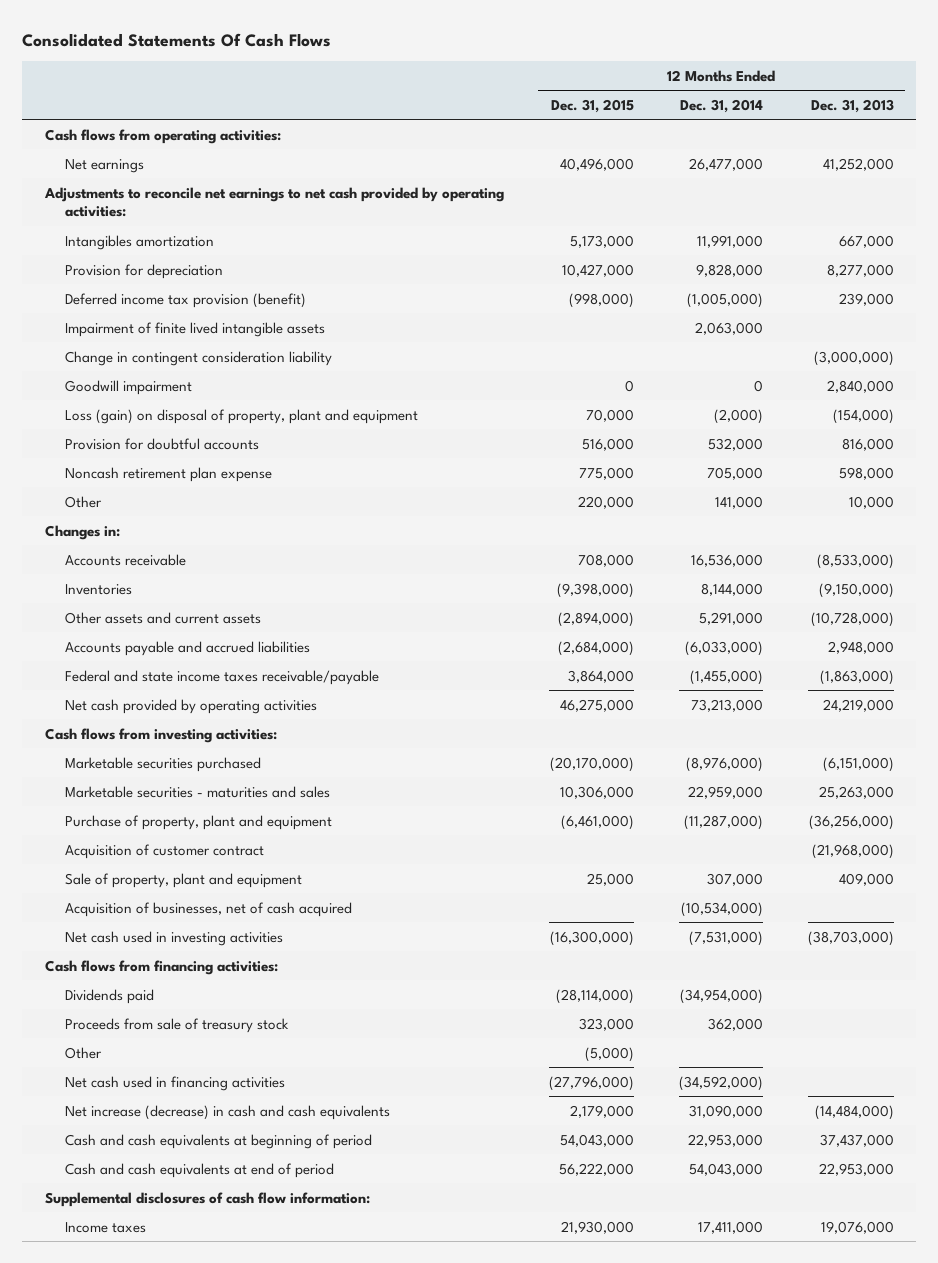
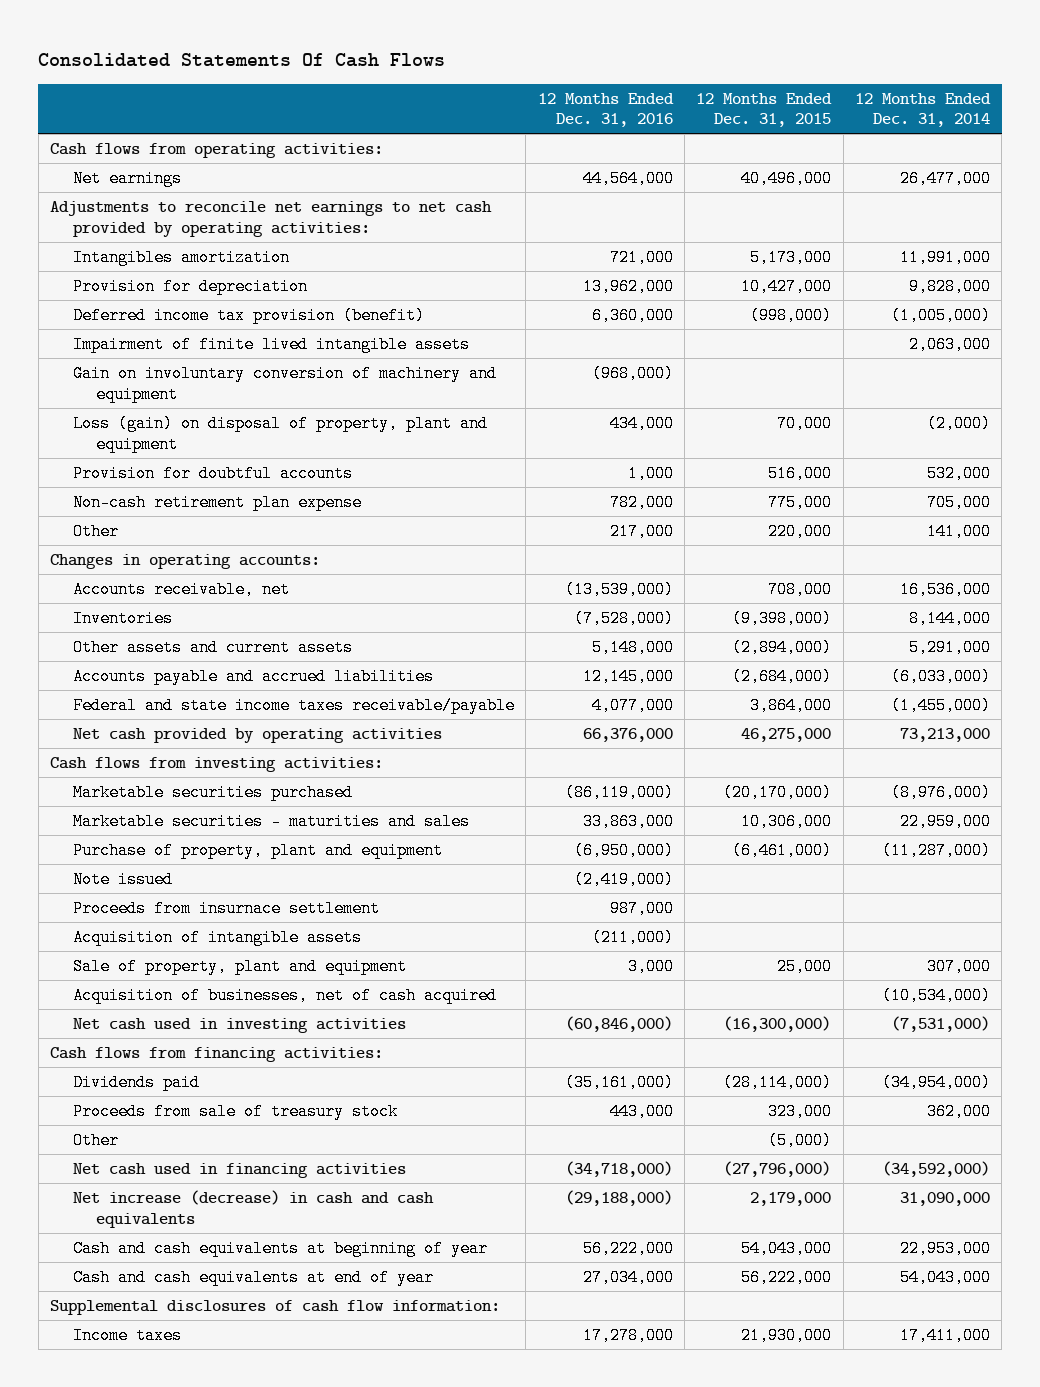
- | 12 Months Ended Dec. 31, 2015 | 12 Months Ended Dec. 31, 2014 | 12 Months Ended Dec. 31, 2013
+ | 12 Months Ended Dec. 31, 2016 | 12 Months Ended Dec. 31, 2015 | 12 Months Ended Dec. 31, 2014
- Change in contingent consideration liability | | | (3,000,000)
- Goodwill impairment | 0 | 0 | 2,840,000
+ Gain on involuntary conversion of machinery and equipment | (968,000) | |
- Noncash retirement plan expense | 775,000 | 705,000 | 598,000
+ Non-cash retirement plan expense | 782,000 | 775,000 | 705,000
- Changes in:
- Accounts receivable | 708,000 | 16,536,000 | (8,533,000)
+ Changes in operating accounts:
+ Accounts receivable, net | (13,539,000) | 708,000 | 16,536,000
- Acquisition of customer contract | | | (21,968,000)
+ Note issued | (2,419,000) | |
+ Proceeds from insurnace settlement | 987,000 | |
+ Acquisition of intangible assets | (211,000) | |
- Cash and cash equivalents at beginning of period | 54,043,000 | 22,953,000 | 37,437,000
- Cash and cash equivalents at end of period | 56,222,000 | 54,043,000 | 22,953,000
+ Cash and cash equivalents at beginning of year | 56,222,000 | 54,043,000 | 22,953,000
+ Cash and cash equivalents at end of year | 27,034,000 | 56,222,000 | 54,043,000

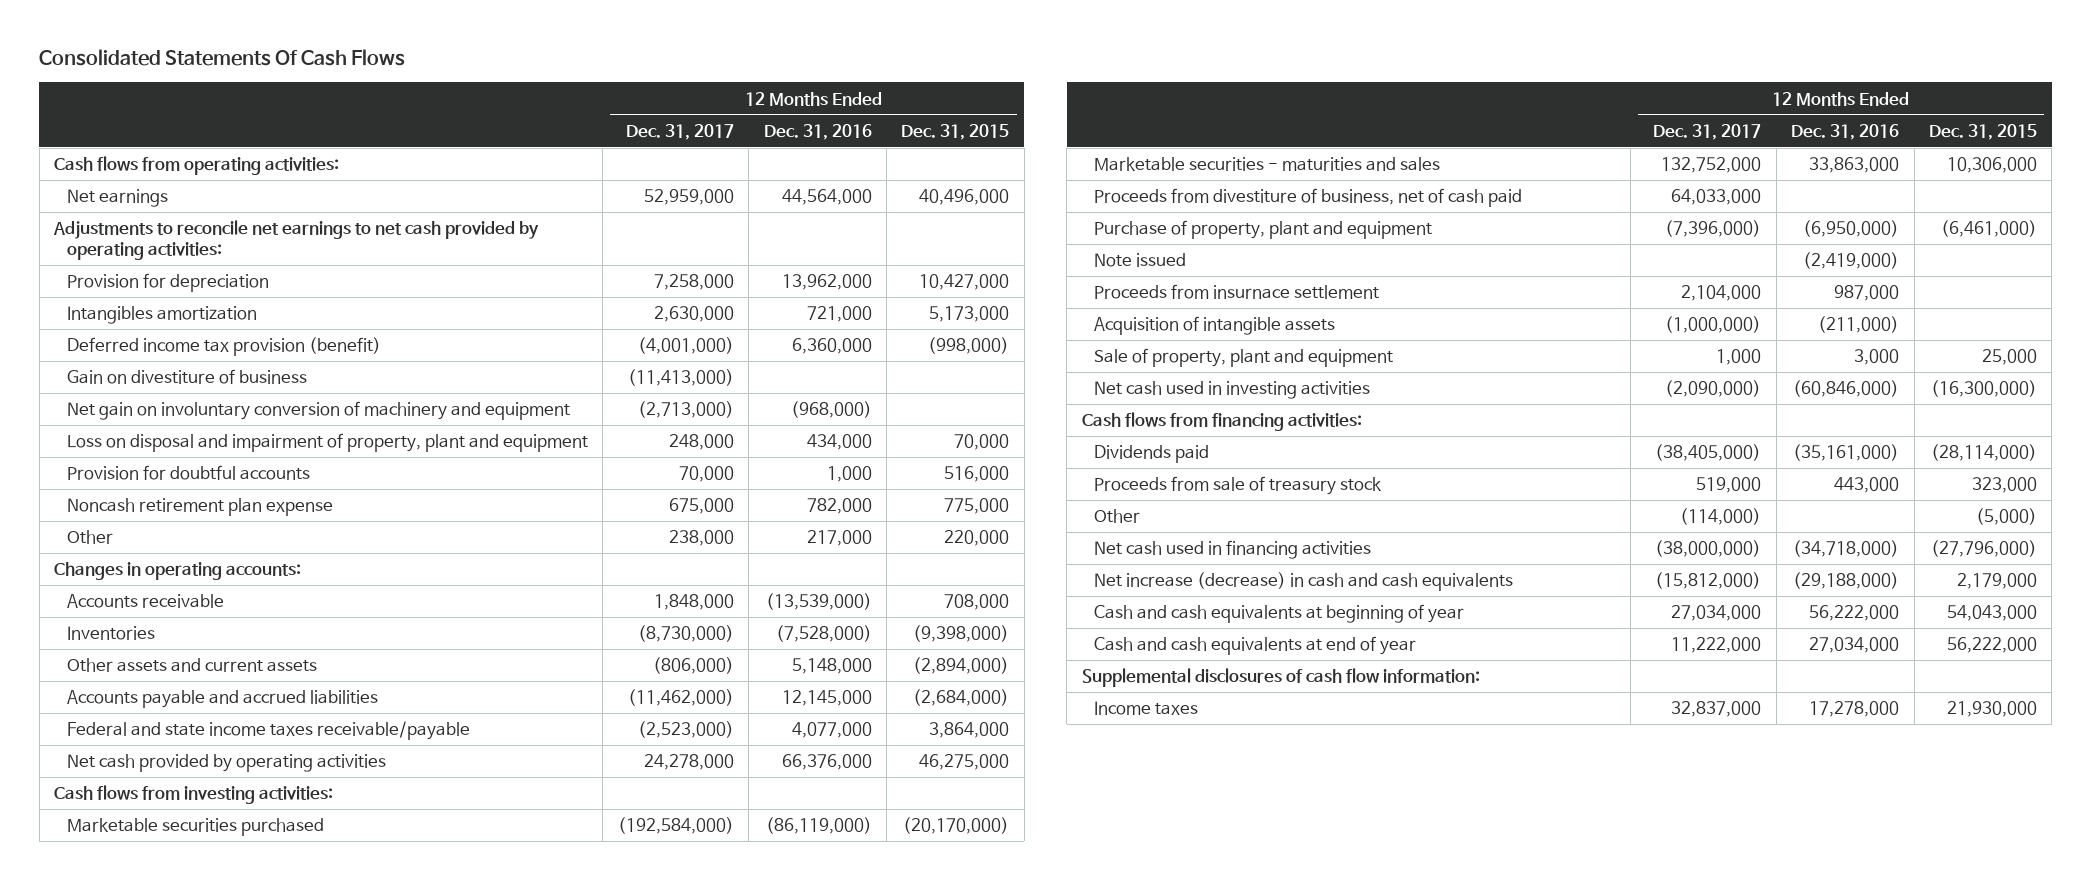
- | 12 Months Ended Dec. 31, 2016 | 12 Months Ended Dec. 31, 2015 | 12 Months Ended Dec. 31, 2014
+ | 12 Months Ended Dec. 31, 2017 | 12 Months Ended Dec. 31, 2016 | 12 Months Ended Dec. 31, 2015
moved down: Intangibles amortization | 2,630,000 | 721,000 | 5,173,000
- Impairment of finite lived intangible assets | | | 2,063,000
- Gain on involuntary conversion of machinery and equipment | (968,000) | |
- Loss (gain) on disposal of property, plant and equipment | 434,000 | 70,000 | (2,000)
+ Gain on divestiture of business | (11,413,000) | |
+ Net gain on involuntary conversion of machinery and equipment | (2,713,000) | (968,000) |
+ Loss on disposal and impairment of property, plant and equipment | 248,000 | 434,000 | 70,000
- Non-cash retirement plan expense | 782,000 | 775,000 | 705,000
+ Noncash retirement plan expense | 675,000 | 782,000 | 775,000
- Accounts receivable, net | (13,539,000) | 708,000 | 16,536,000
+ Accounts receivable | 1,848,000 | (13,539,000) | 708,000
+ Proceeds from divestiture of business, net of cash paid | 64,033,000 | |
- Acquisition of businesses, net of cash acquired | | | (10,534,000)

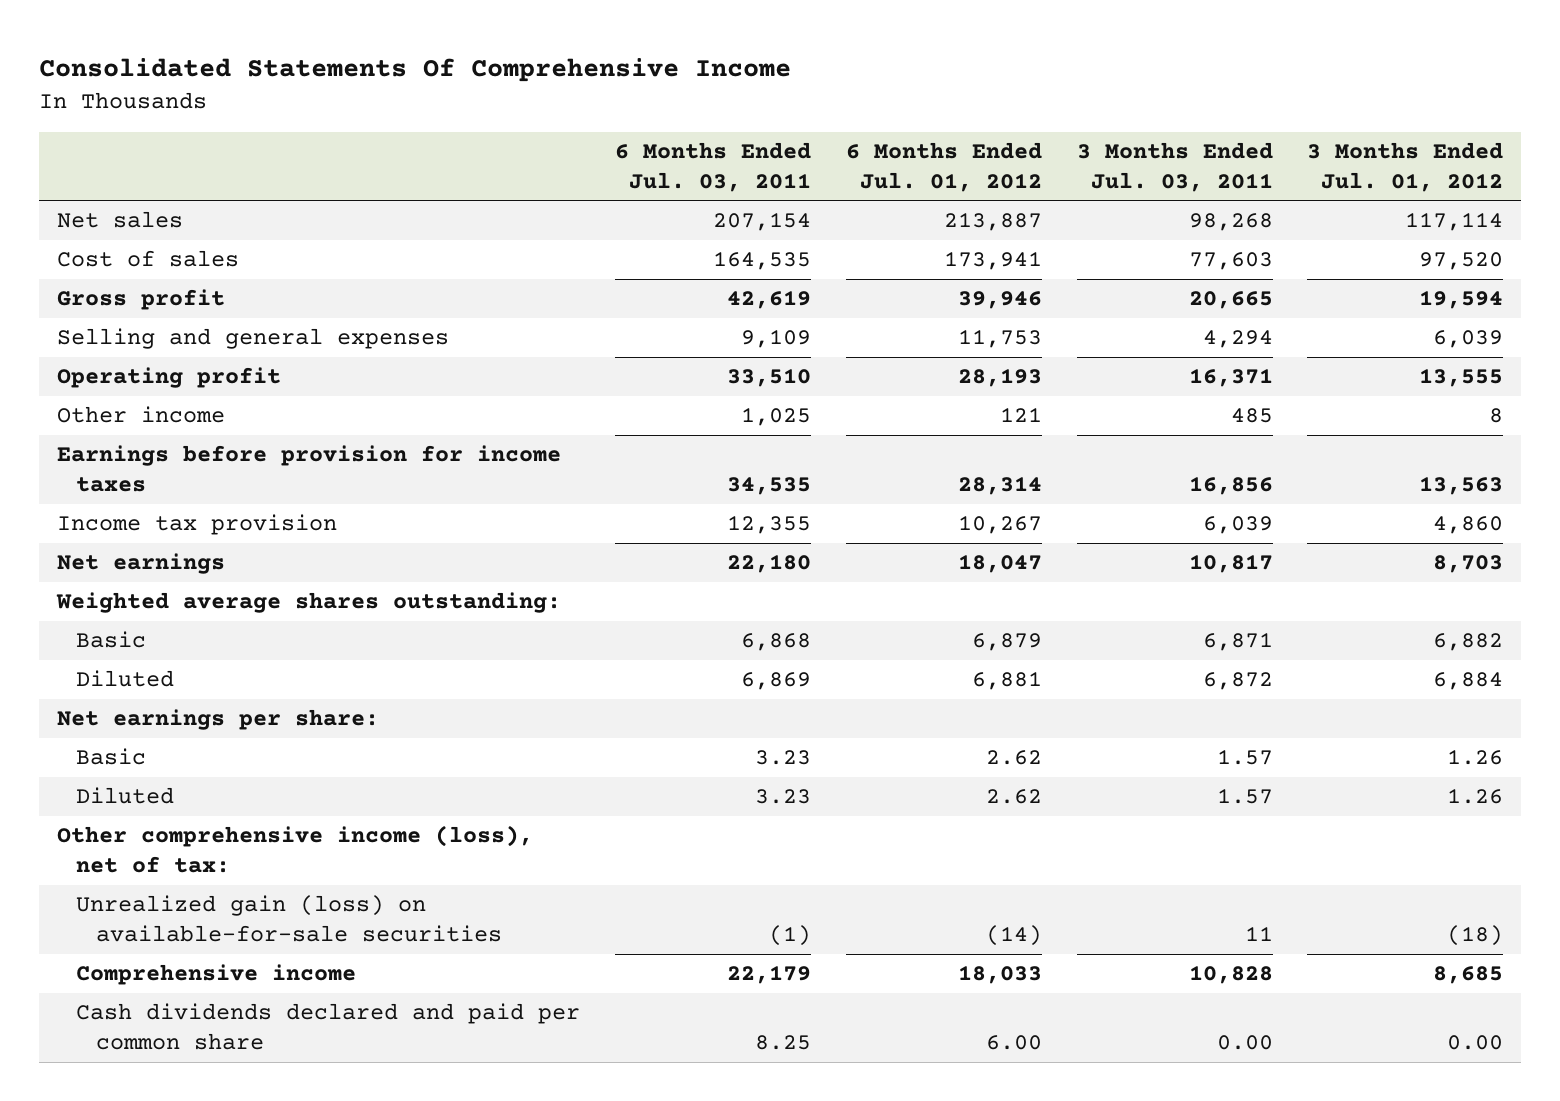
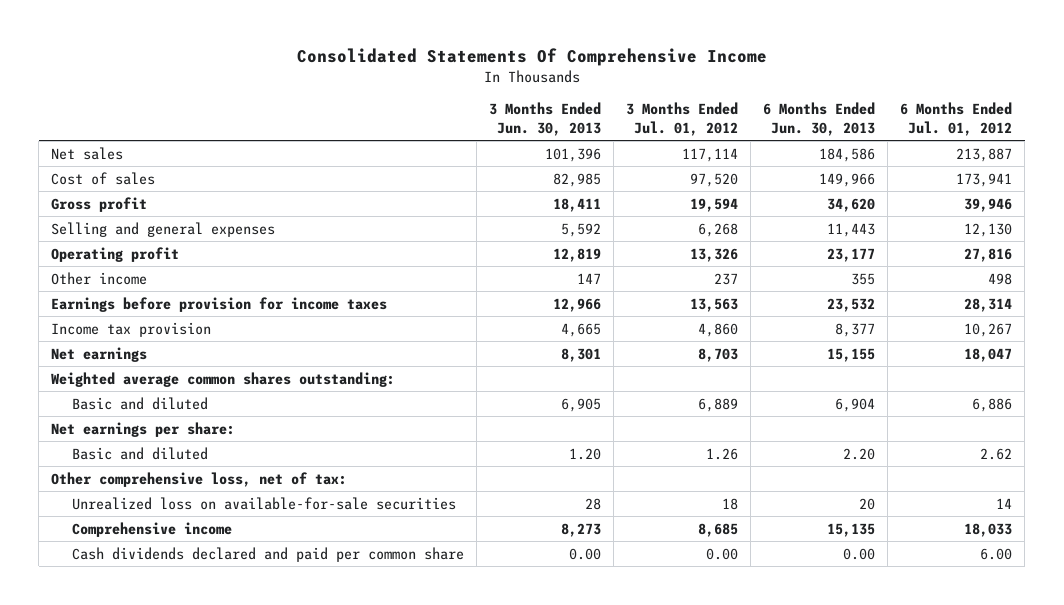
- | 6 Months Ended Jul. 03, 2011 | 6 Months Ended Jul. 01, 2012 | 3 Months Ended Jul. 03, 2011 | 3 Months Ended Jul. 01, 2012
+ | 3 Months Ended Jun. 30, 2013 | 3 Months Ended Jul. 01, 2012 | 6 Months Ended Jun. 30, 2013 | 6 Months Ended Jul. 01, 2012
- Selling and general expenses | 9,109 | 11,753 | 4,294 | 6,039
- Operating profit | 33,510 | 28,193 | 16,371 | 13,555
- Other income | 1,025 | 121 | 485 | 8
+ Selling and general expenses | 5,592 | 6,268 | 11,443 | 12,130
+ Operating profit | 12,819 | 13,326 | 23,177 | 27,816
+ Other income | 147 | 237 | 355 | 498
- Weighted average shares outstanding:
- Basic | 6,868 | 6,879 | 6,871 | 6,882
- Diluted | 6,869 | 6,881 | 6,872 | 6,884
+ Weighted average common shares outstanding:
+ Basic and diluted | 6,905 | 6,889 | 6,904 | 6,886
- Basic | 3.23 | 2.62 | 1.57 | 1.26
- Diluted | 3.23 | 2.62 | 1.57 | 1.26
- Other comprehensive income (loss), net of tax:
- Unrealized gain (loss) on available-for-sale securities | (1) | (14) | 11 | (18)
+ Basic and diluted | 1.20 | 1.26 | 2.20 | 2.62
+ Other comprehensive loss, net of tax:
+ Unrealized loss on available-for-sale securities | 28 | 18 | 20 | 14

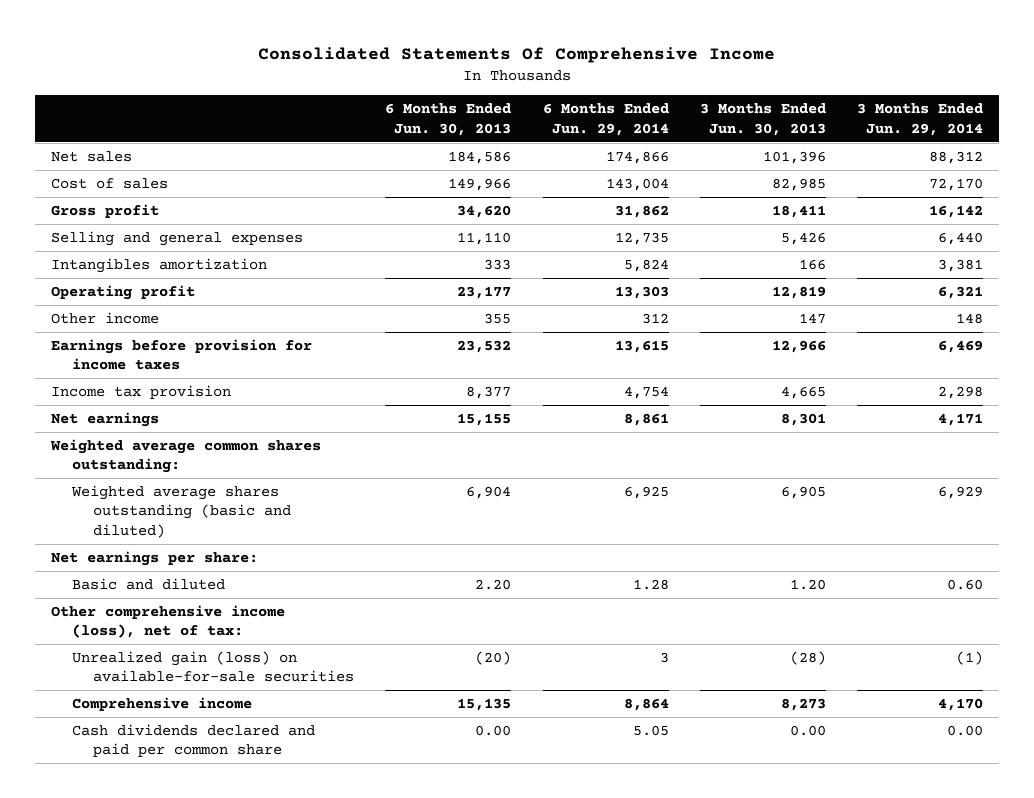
- | 3 Months Ended Jun. 30, 2013 | 3 Months Ended Jul. 01, 2012 | 6 Months Ended Jun. 30, 2013 | 6 Months Ended Jul. 01, 2012
+ | 6 Months Ended Jun. 30, 2013 | 6 Months Ended Jun. 29, 2014 | 3 Months Ended Jun. 30, 2013 | 3 Months Ended Jun. 29, 2014
- Selling and general expenses | 5,592 | 6,268 | 11,443 | 12,130
+ Selling and general expenses | 11,110 | 12,735 | 5,426 | 6,440
+ Intangibles amortization | 333 | 5,824 | 166 | 3,381
- Basic and diluted | 6,905 | 6,889 | 6,904 | 6,886
+ Weighted average shares outstanding (basic and diluted) | 6,904 | 6,925 | 6,905 | 6,929
- Other comprehensive loss, net of tax:
- Unrealized loss on available-for-sale securities | 28 | 18 | 20 | 14
+ Other comprehensive income (loss), net of tax:
+ Unrealized gain (loss) on available-for-sale securities | (20) | 3 | (28) | (1)

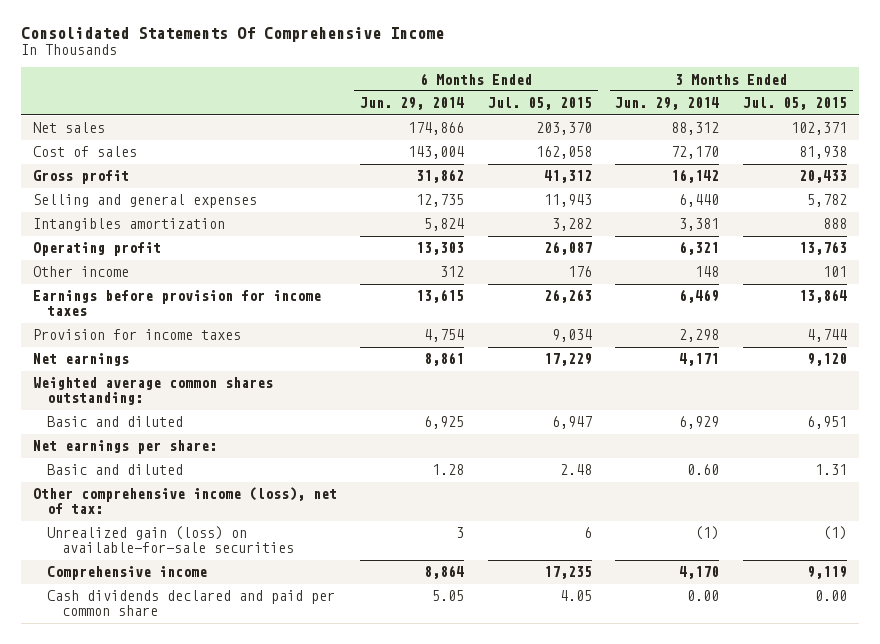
- | 6 Months Ended Jun. 30, 2013 | 6 Months Ended Jun. 29, 2014 | 3 Months Ended Jun. 30, 2013 | 3 Months Ended Jun. 29, 2014
+ | 6 Months Ended Jun. 29, 2014 | 6 Months Ended Jul. 05, 2015 | 3 Months Ended Jun. 29, 2014 | 3 Months Ended Jul. 05, 2015
- Income tax provision | 8,377 | 4,754 | 4,665 | 2,298
+ Provision for income taxes | 4,754 | 9,034 | 2,298 | 4,744
- Weighted average shares outstanding (basic and diluted) | 6,904 | 6,925 | 6,905 | 6,929
+ Basic and diluted | 6,925 | 6,947 | 6,929 | 6,951

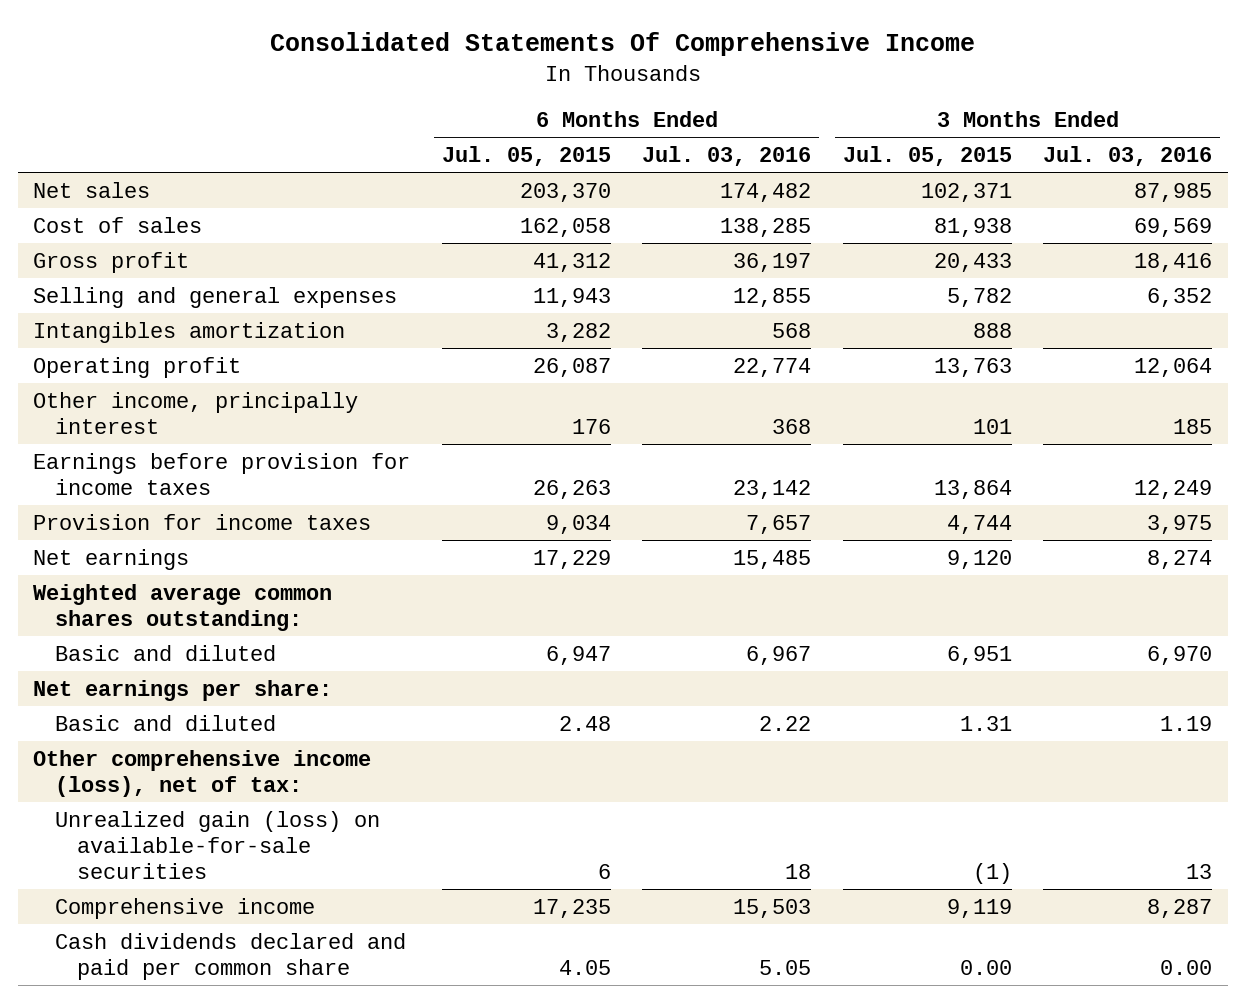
- | 6 Months Ended Jun. 29, 2014 | 6 Months Ended Jul. 05, 2015 | 3 Months Ended Jun. 29, 2014 | 3 Months Ended Jul. 05, 2015
+ | 6 Months Ended Jul. 05, 2015 | 6 Months Ended Jul. 03, 2016 | 3 Months Ended Jul. 05, 2015 | 3 Months Ended Jul. 03, 2016
- Other income | 312 | 176 | 148 | 101
+ Other income, principally interest | 176 | 368 | 101 | 185

